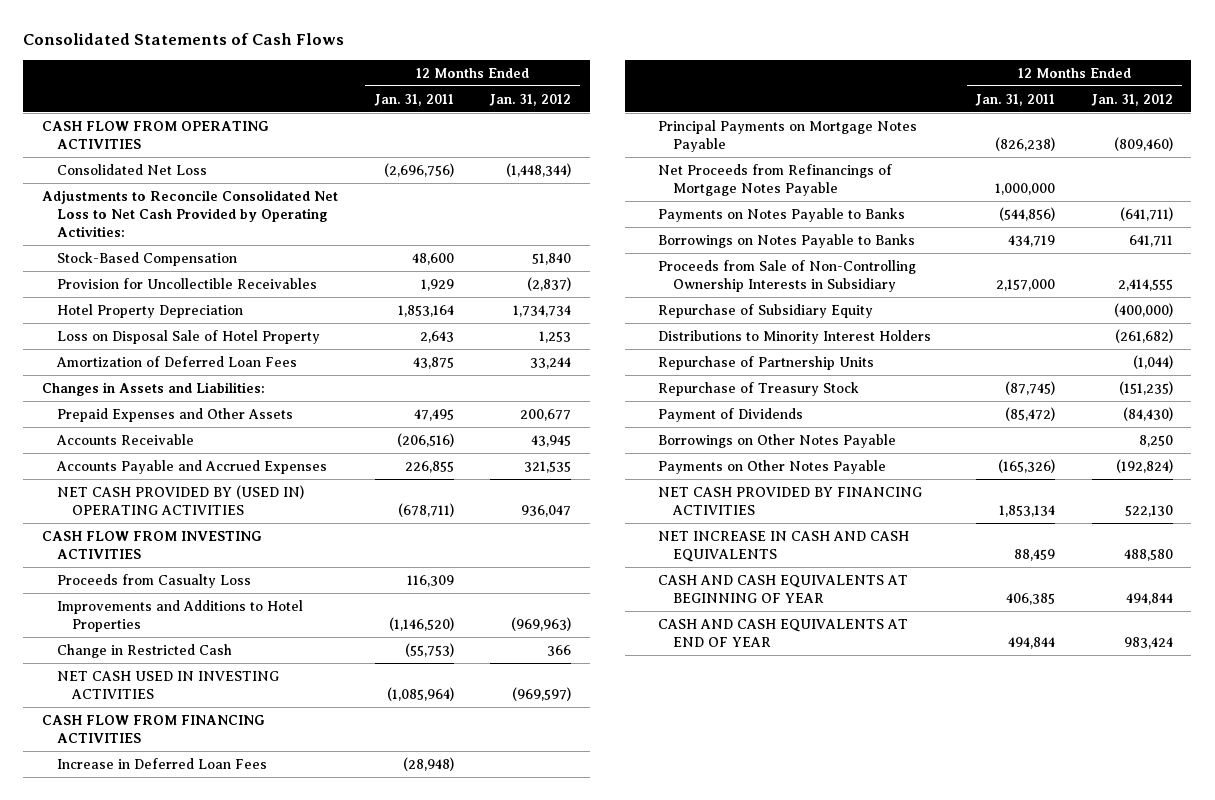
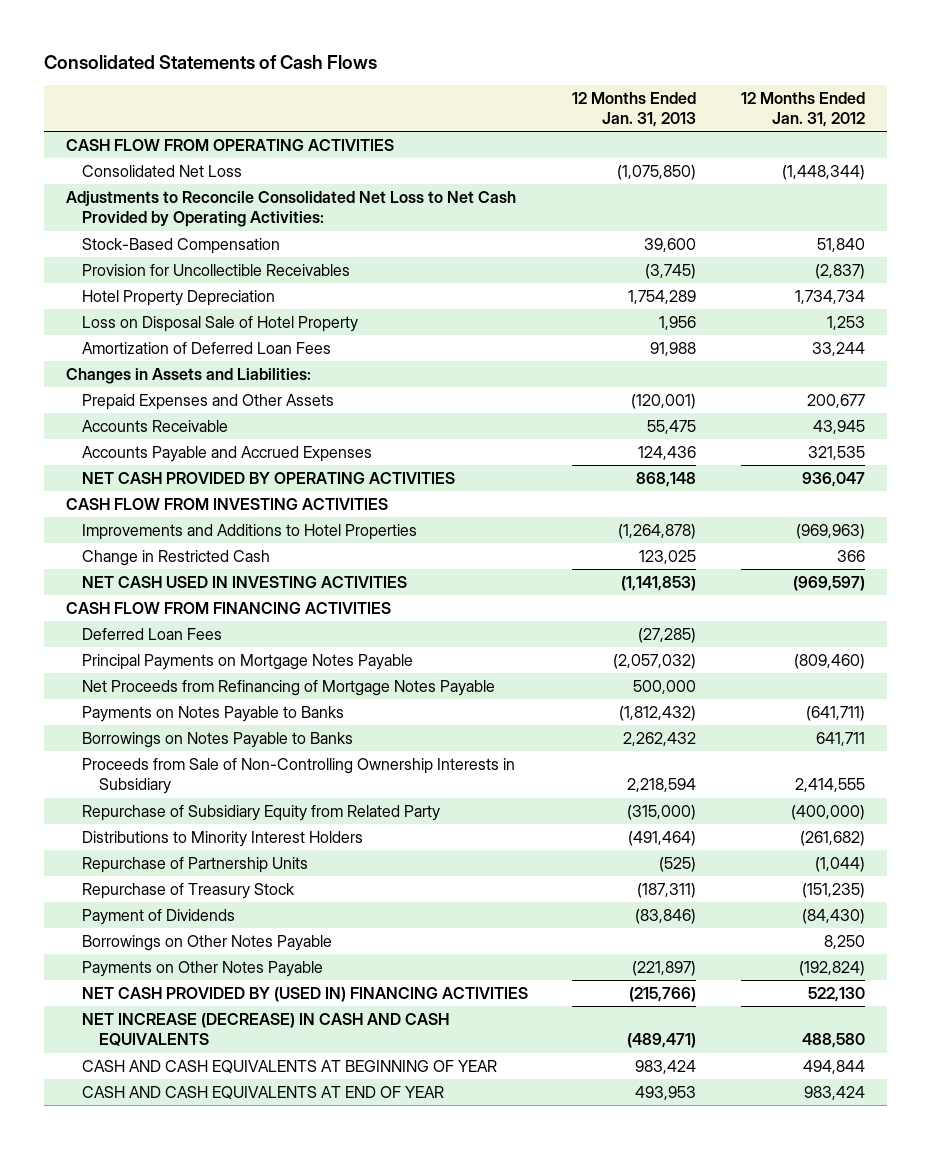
- | 12 Months Ended Jan. 31, 2011 | 12 Months Ended Jan. 31, 2012
+ | 12 Months Ended Jan. 31, 2013 | 12 Months Ended Jan. 31, 2012
- NET CASH PROVIDED BY (USED IN) OPERATING ACTIVITIES | (678,711) | 936,047
+ NET CASH PROVIDED BY OPERATING ACTIVITIES | 868,148 | 936,047
- Proceeds from Casualty Loss | 116,309 |
- Increase in Deferred Loan Fees | (28,948) |
+ Deferred Loan Fees | (27,285) |
- Net Proceeds from Refinancings of Mortgage Notes Payable | 1,000,000 |
+ Net Proceeds from Refinancing of Mortgage Notes Payable | 500,000 |
- Repurchase of Subsidiary Equity | | (400,000)
+ Repurchase of Subsidiary Equity from Related Party | (315,000) | (400,000)
- NET CASH PROVIDED BY FINANCING ACTIVITIES | 1,853,134 | 522,130
- NET INCREASE IN CASH AND CASH EQUIVALENTS | 88,459 | 488,580
+ NET CASH PROVIDED BY (USED IN) FINANCING ACTIVITIES | (215,766) | 522,130
+ NET INCREASE (DECREASE) IN CASH AND CASH EQUIVALENTS | (489,471) | 488,580

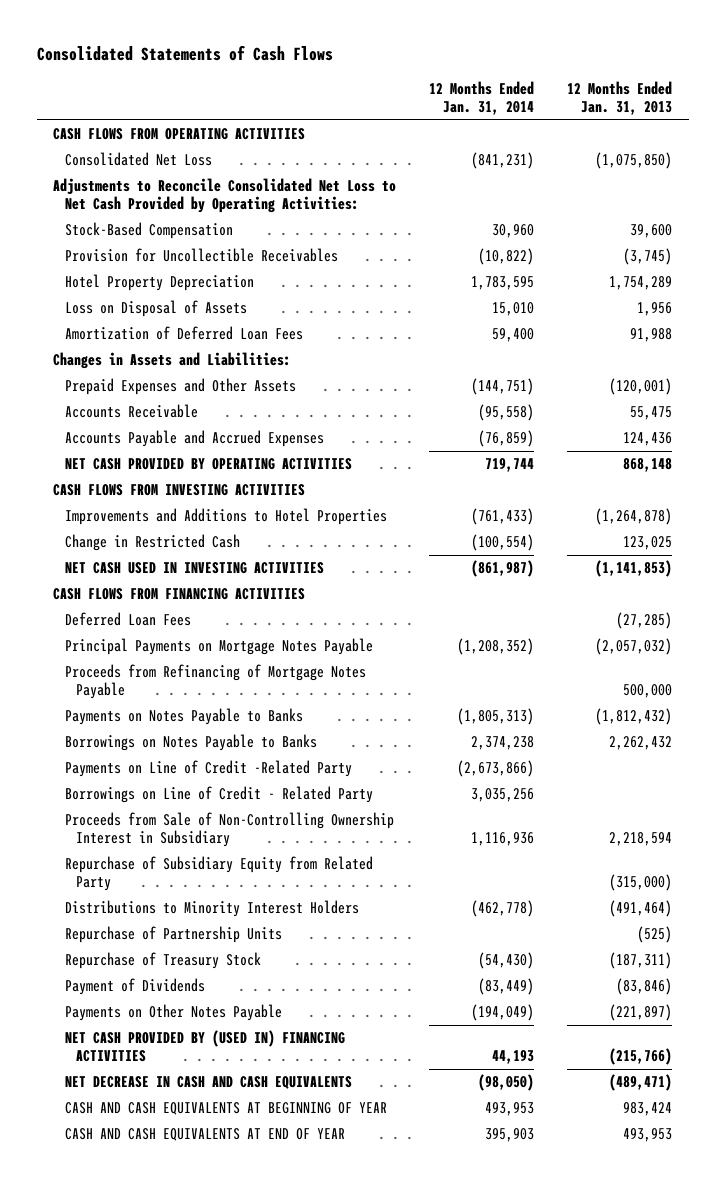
- | 12 Months Ended Jan. 31, 2013 | 12 Months Ended Jan. 31, 2012
+ | 12 Months Ended Jan. 31, 2014 | 12 Months Ended Jan. 31, 2013
- CASH FLOW FROM OPERATING ACTIVITIES
+ CASH FLOWS FROM OPERATING ACTIVITIES
- Loss on Disposal Sale of Hotel Property | 1,956 | 1,253
+ Loss on Disposal of Assets | 15,010 | 1,956
- CASH FLOW FROM INVESTING ACTIVITIES
+ CASH FLOWS FROM INVESTING ACTIVITIES
- CASH FLOW FROM FINANCING ACTIVITIES
+ CASH FLOWS FROM FINANCING ACTIVITIES
- Net Proceeds from Refinancing of Mortgage Notes Payable | 500,000 |
+ Proceeds from Refinancing of Mortgage Notes Payable | | 500,000
- Proceeds from Sale of Non-Controlling Ownership Interests in Subsidiary | 2,218,594 | 2,414,555
+ Payments on Line of Credit -Related Party | (2,673,866) |
+ Borrowings on Line of Credit - Related Party | 3,035,256 |
+ Proceeds from Sale of Non-Controlling Ownership Interest in Subsidiary | 1,116,936 | 2,218,594
- Borrowings on Other Notes Payable | | 8,250
- NET INCREASE (DECREASE) IN CASH AND CASH EQUIVALENTS | (489,471) | 488,580
+ NET DECREASE IN CASH AND CASH EQUIVALENTS | (98,050) | (489,471)

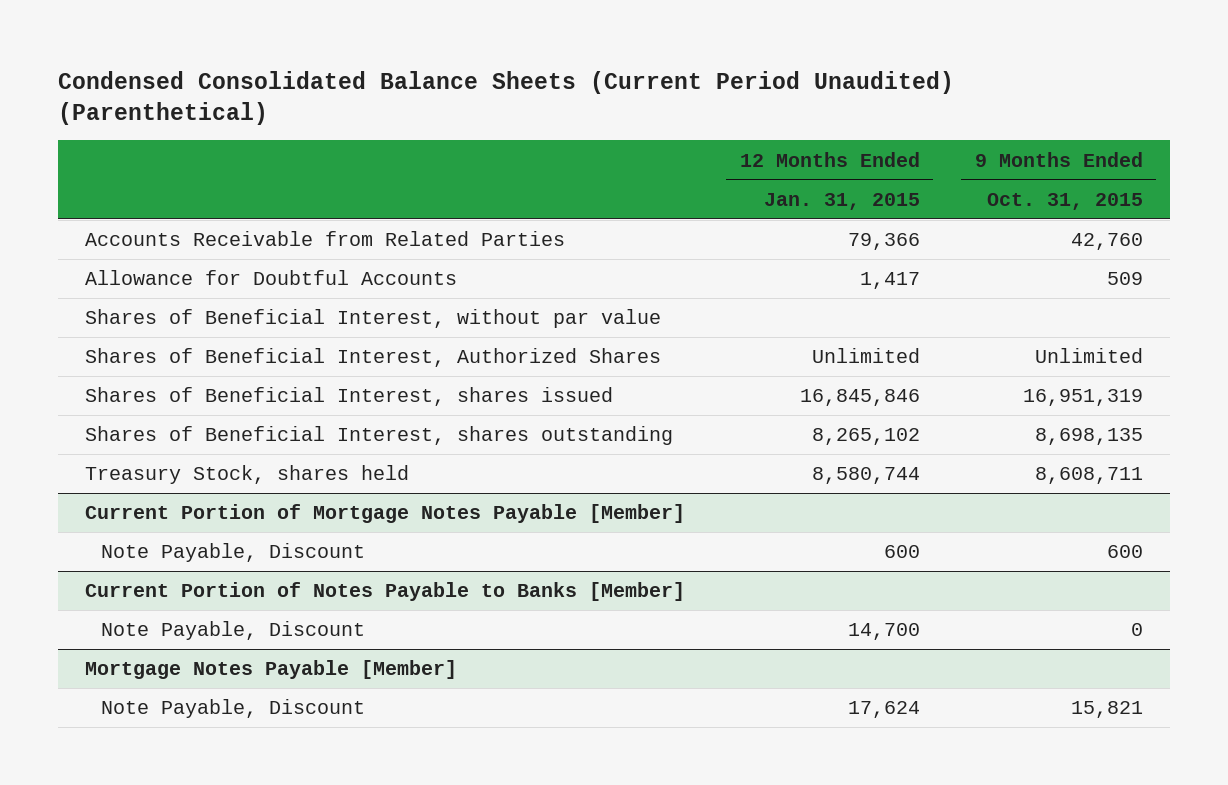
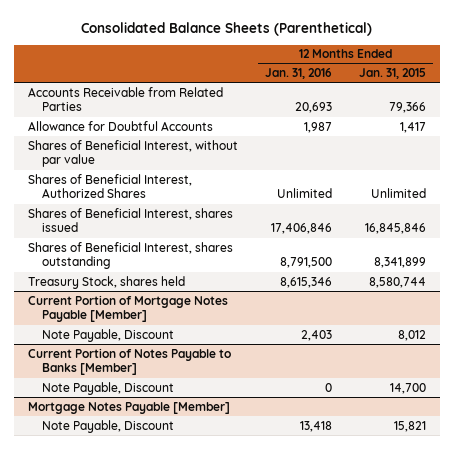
- Condensed Consolidated Balance Sheets (Current Period Unaudited) (Parenthetical)
+ Consolidated Balance Sheets (Parenthetical)
- | 12 Months Ended Jan. 31, 2015 | 9 Months Ended Oct. 31, 2015
+ | 12 Months Ended Jan. 31, 2016 | 12 Months Ended Jan. 31, 2015
- Shares of Beneficial Interest, shares outstanding | 8,265,102 | 8,698,135
+ Shares of Beneficial Interest, shares outstanding | 8,791,500 | 8,341,899
@ Current Portion of Mortgage Notes Payable [Member]
- Note Payable, Discount | 600 | 600
+ Note Payable, Discount | 2,403 | 8,012
@ Mortgage Notes Payable [Member]
- Note Payable, Discount | 17,624 | 15,821
+ Note Payable, Discount | 13,418 | 15,821

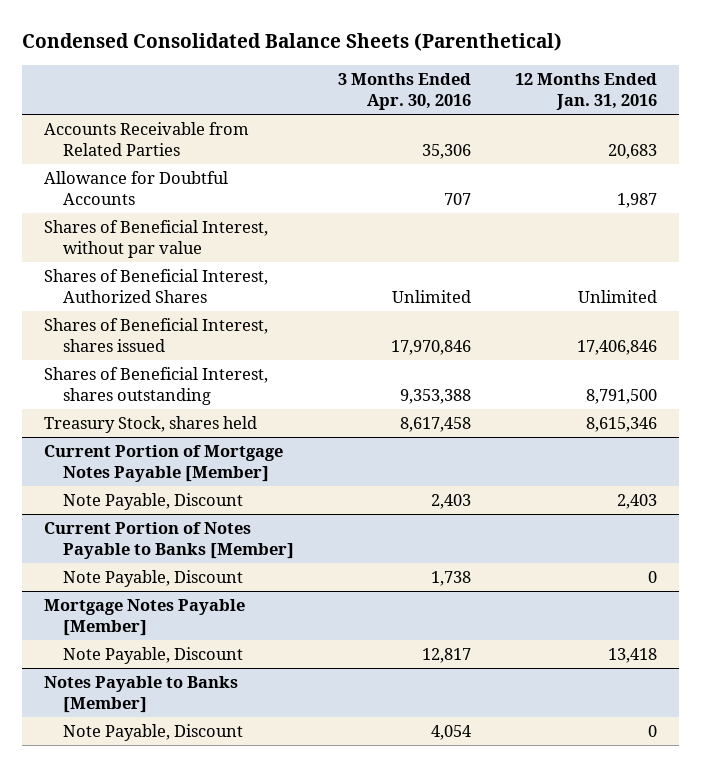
- Consolidated Balance Sheets (Parenthetical)
+ Condensed Consolidated Balance Sheets (Parenthetical)
- | 12 Months Ended Jan. 31, 2016 | 12 Months Ended Jan. 31, 2015
+ | 3 Months Ended Apr. 30, 2016 | 12 Months Ended Jan. 31, 2016
- Accounts Receivable from Related Parties | 20,693 | 79,366
+ Accounts Receivable from Related Parties | 35,306 | 20,683
+ Notes Payable to Banks [Member]
+ Note Payable, Discount | 4,054 | 0

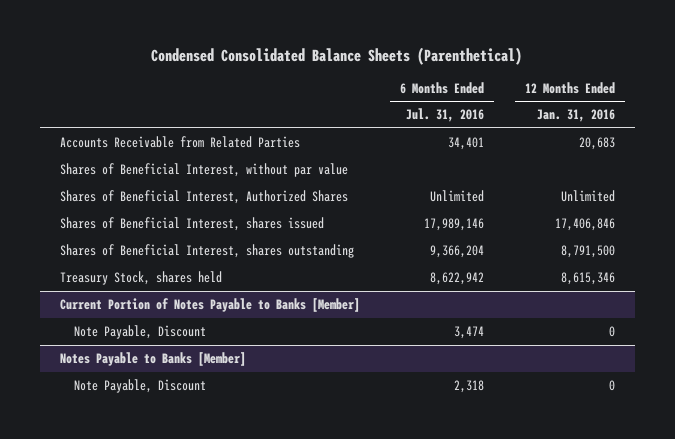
- | 3 Months Ended Apr. 30, 2016 | 12 Months Ended Jan. 31, 2016
+ | 6 Months Ended Jul. 31, 2016 | 12 Months Ended Jan. 31, 2016
- Allowance for Doubtful Accounts | 707 | 1,987
- Current Portion of Mortgage Notes Payable [Member]
- Note Payable, Discount | 2,403 | 2,403
- Mortgage Notes Payable [Member]
- Note Payable, Discount | 12,817 | 13,418

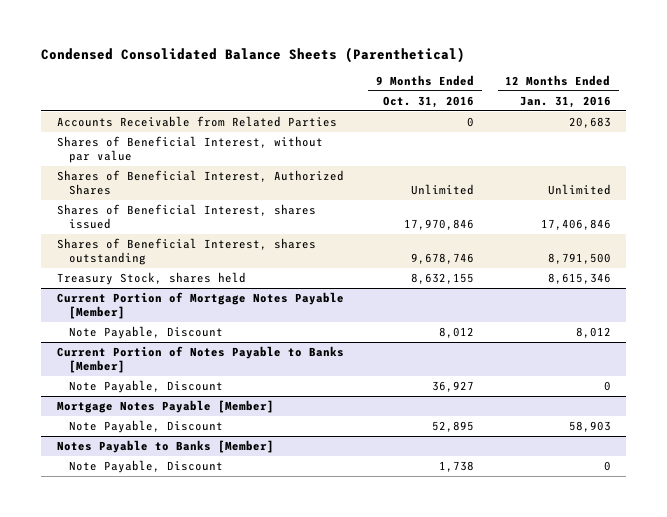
- | 6 Months Ended Jul. 31, 2016 | 12 Months Ended Jan. 31, 2016
+ | 9 Months Ended Oct. 31, 2016 | 12 Months Ended Jan. 31, 2016
+ Current Portion of Mortgage Notes Payable [Member]
+ Note Payable, Discount | 8,012 | 8,012
+ Mortgage Notes Payable [Member]
+ Note Payable, Discount | 52,895 | 58,903

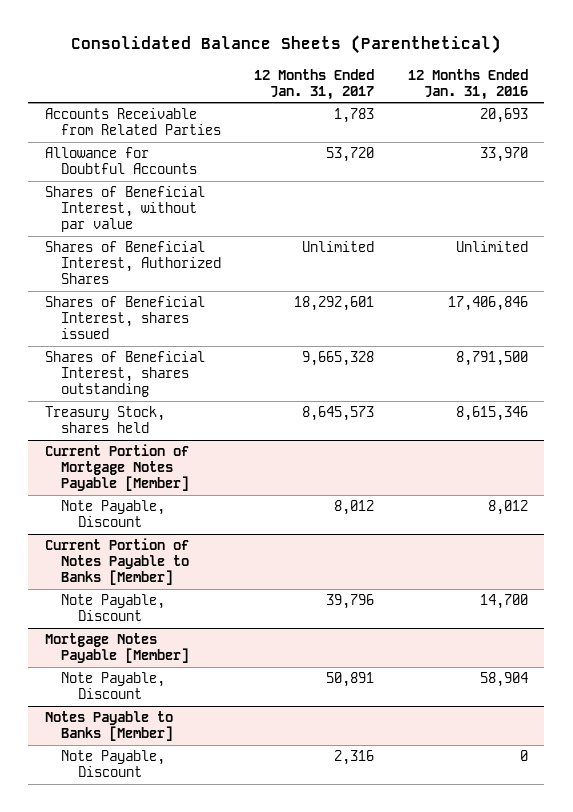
- Condensed Consolidated Balance Sheets (Parenthetical)
+ Consolidated Balance Sheets (Parenthetical)
- | 9 Months Ended Oct. 31, 2016 | 12 Months Ended Jan. 31, 2016
+ | 12 Months Ended Jan. 31, 2017 | 12 Months Ended Jan. 31, 2016
- Accounts Receivable from Related Parties | 0 | 20,683
+ Accounts Receivable from Related Parties | 1,783 | 20,693
+ Allowance for Doubtful Accounts | 53,720 | 33,970
@ Current Portion of Notes Payable to Banks [Member]
- Note Payable, Discount | 36,927 | 0
+ Note Payable, Discount | 39,796 | 14,700
@ Mortgage Notes Payable [Member]
- Note Payable, Discount | 52,895 | 58,903
+ Note Payable, Discount | 50,891 | 58,904

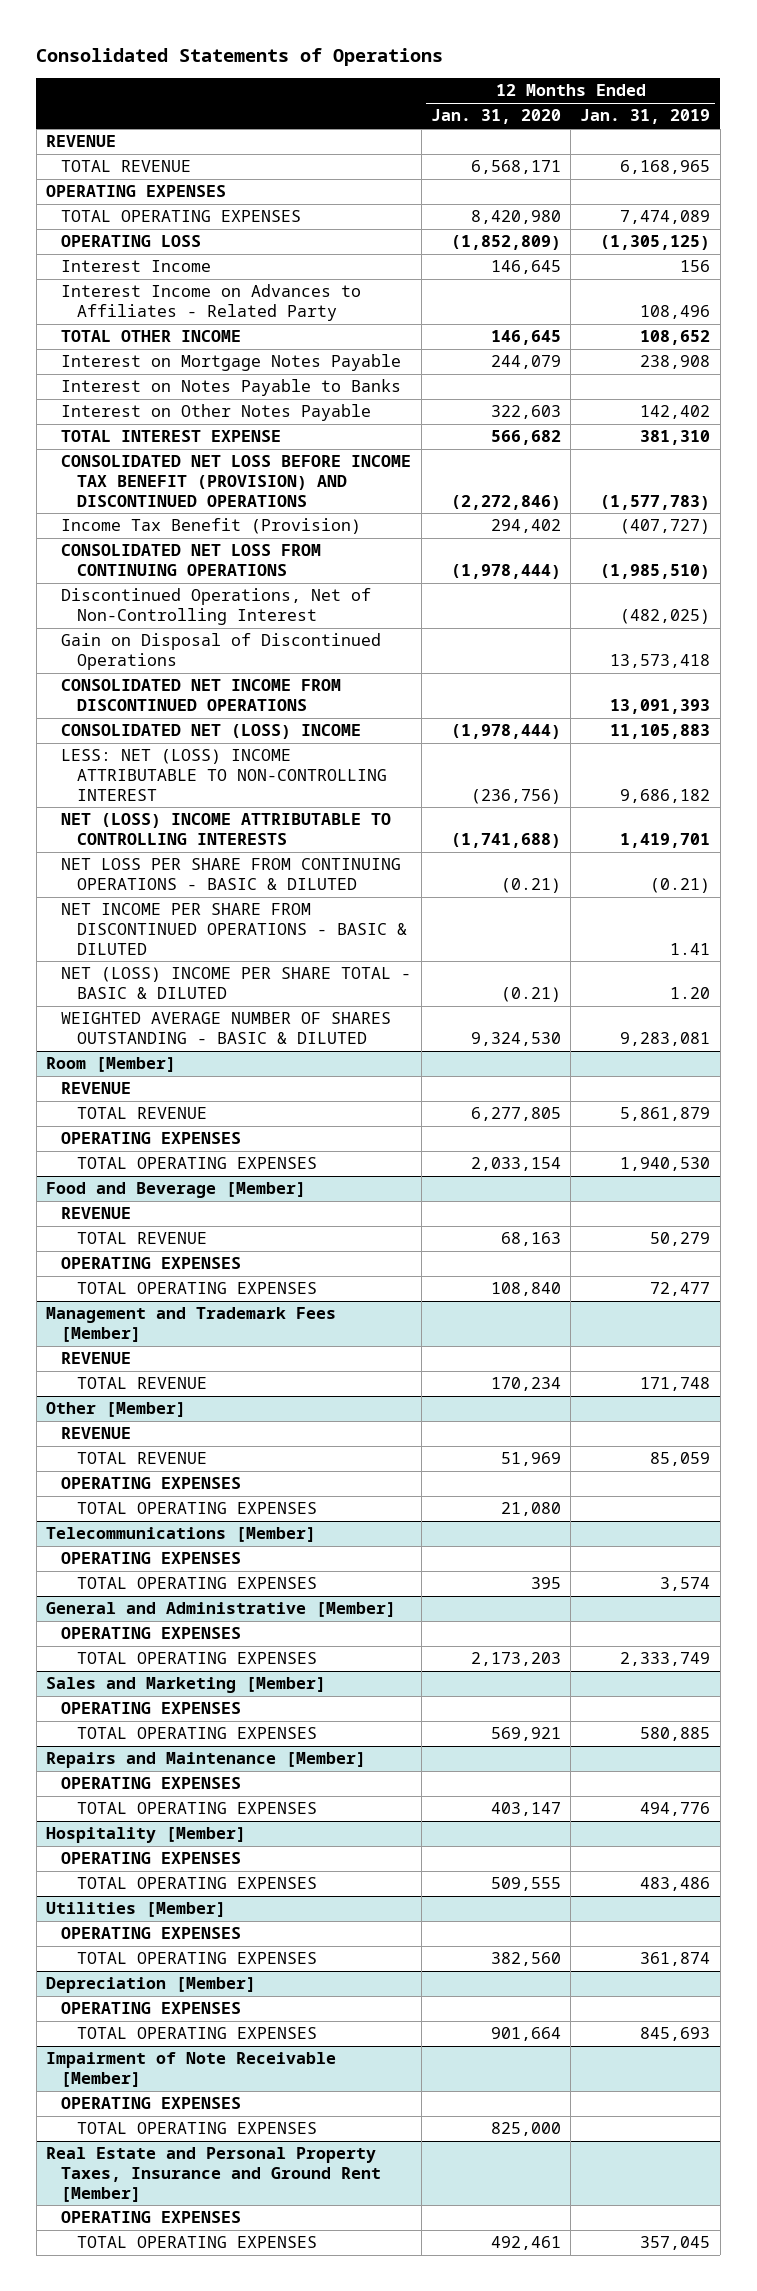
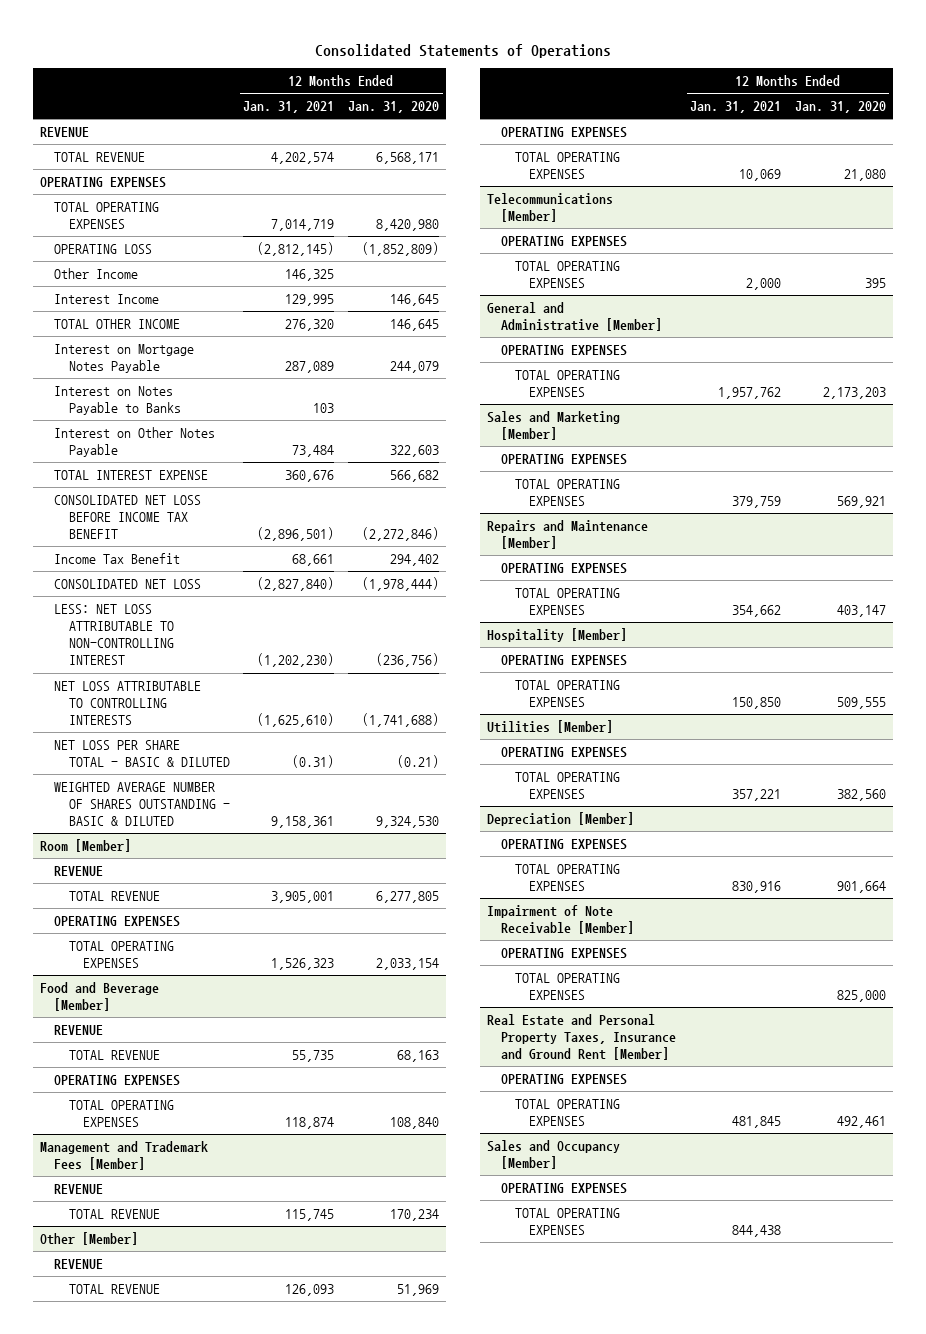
- | 12 Months Ended Jan. 31, 2020 | 12 Months Ended Jan. 31, 2019
+ | 12 Months Ended Jan. 31, 2021 | 12 Months Ended Jan. 31, 2020
+ Other Income | 146,325 |
- Interest Income on Advances to Affiliates - Related Party | | 108,496
- CONSOLIDATED NET LOSS BEFORE INCOME TAX BENEFIT (PROVISION) AND DISCONTINUED OPERATIONS | (2,272,846) | (1,577,783)
- Income Tax Benefit (Provision) | 294,402 | (407,727)
- CONSOLIDATED NET LOSS FROM CONTINUING OPERATIONS | (1,978,444) | (1,985,510)
- Discontinued Operations, Net of Non-Controlling Interest | | (482,025)
- Gain on Disposal of Discontinued Operations | | 13,573,418
- CONSOLIDATED NET INCOME FROM DISCONTINUED OPERATIONS | | 13,091,393
- CONSOLIDATED NET (LOSS) INCOME | (1,978,444) | 11,105,883
- LESS: NET (LOSS) INCOME ATTRIBUTABLE TO NON-CONTROLLING INTEREST | (236,756) | 9,686,182
- NET (LOSS) INCOME ATTRIBUTABLE TO CONTROLLING INTERESTS | (1,741,688) | 1,419,701
- NET LOSS PER SHARE FROM CONTINUING OPERATIONS - BASIC & DILUTED | (0.21) | (0.21)
- NET INCOME PER SHARE FROM DISCONTINUED OPERATIONS - BASIC & DILUTED | | 1.41
- NET (LOSS) INCOME PER SHARE TOTAL - BASIC & DILUTED | (0.21) | 1.20
+ CONSOLIDATED NET LOSS BEFORE INCOME TAX BENEFIT | (2,896,501) | (2,272,846)
+ Income Tax Benefit | 68,661 | 294,402
+ CONSOLIDATED NET LOSS | (2,827,840) | (1,978,444)
+ LESS: NET LOSS ATTRIBUTABLE TO NON-CONTROLLING INTEREST | (1,202,230) | (236,756)
+ NET LOSS ATTRIBUTABLE TO CONTROLLING INTERESTS | (1,625,610) | (1,741,688)
+ NET LOSS PER SHARE TOTAL - BASIC & DILUTED | (0.31) | (0.21)
+ Sales and Occupancy [Member]
+ OPERATING EXPENSES
+ TOTAL OPERATING EXPENSES | 844,438 |

